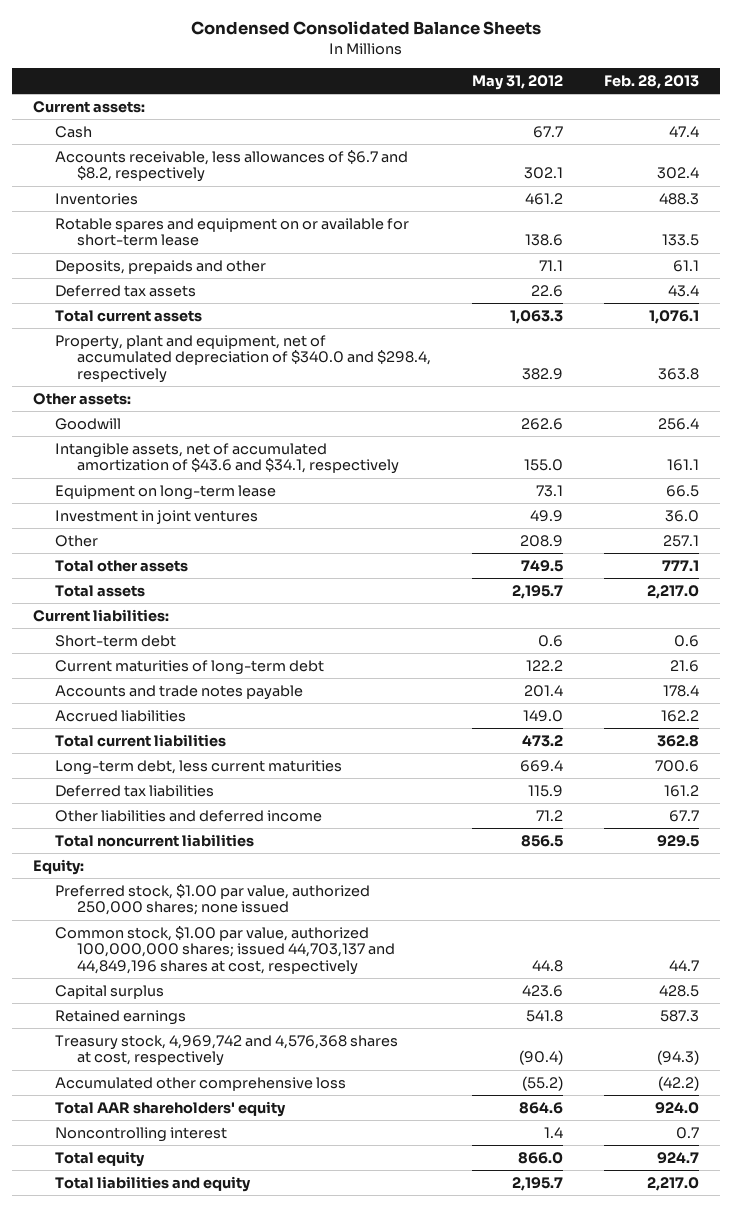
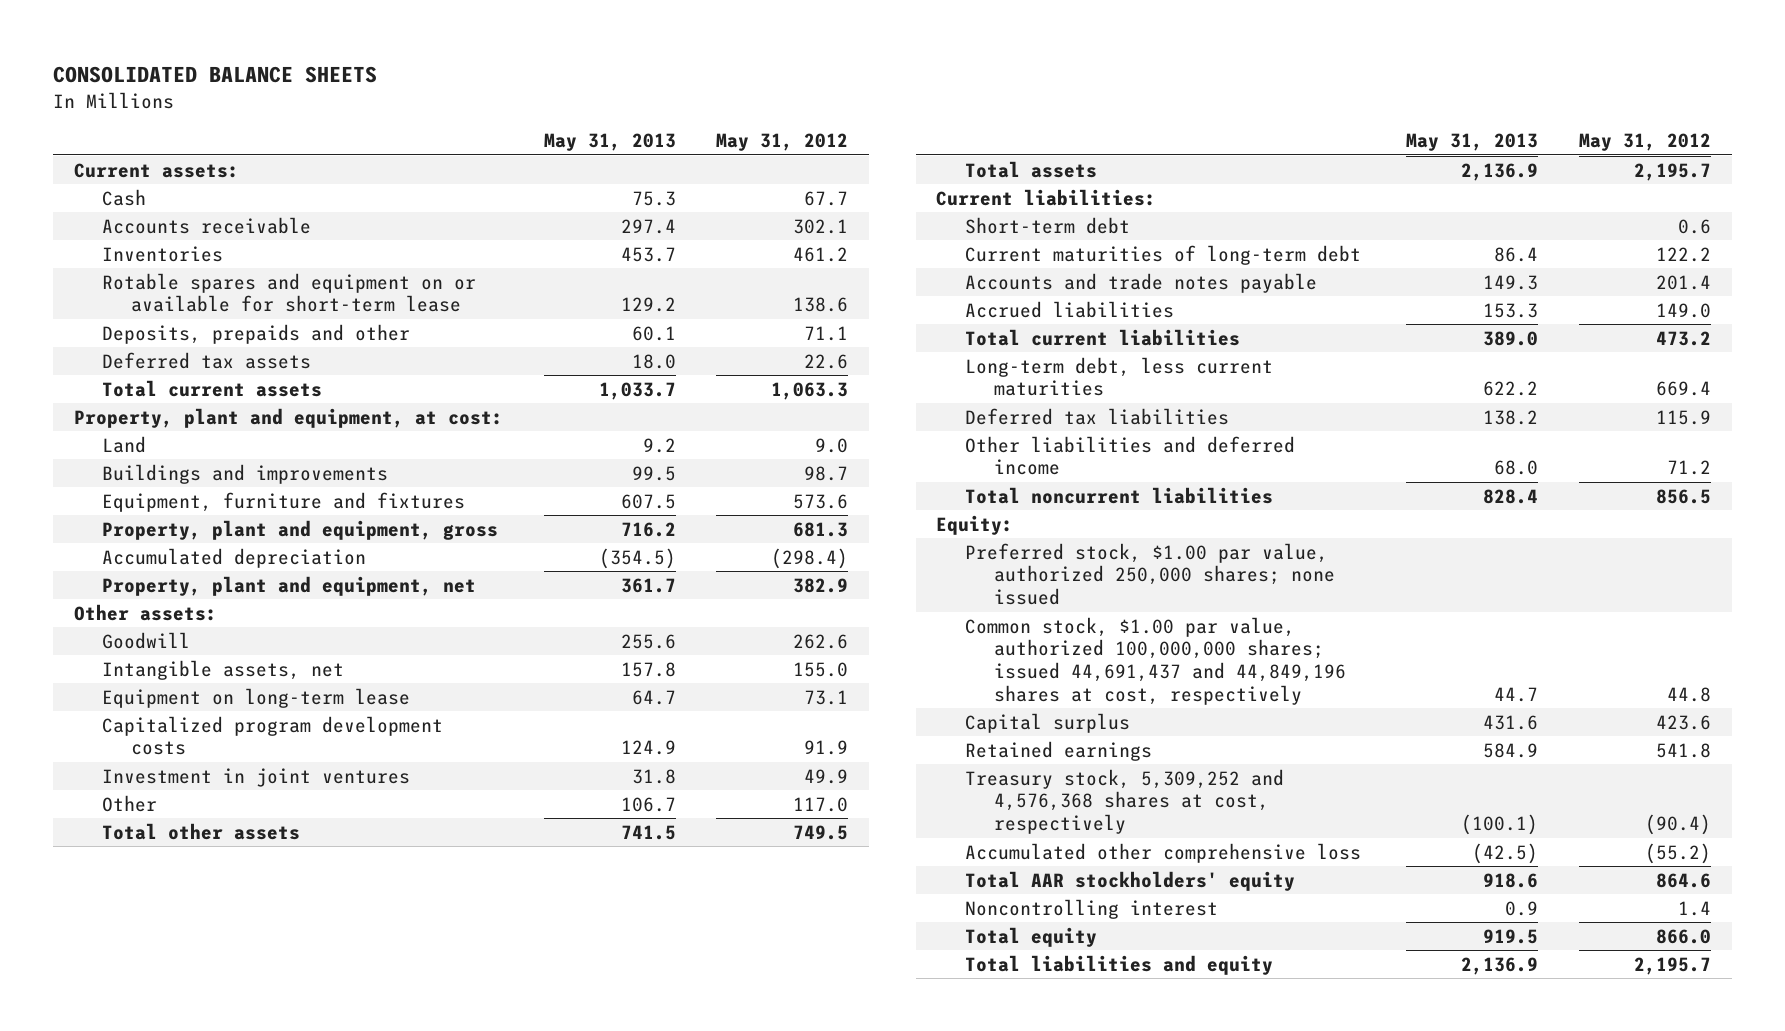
- Condensed Consolidated Balance Sheets
+ CONSOLIDATED BALANCE SHEETS
- | May 31, 2012 | Feb. 28, 2013
+ | May 31, 2013 | May 31, 2012
- Accounts receivable, less allowances of $6.7 and $8.2, respectively | 302.1 | 302.4
+ Accounts receivable | 297.4 | 302.1
- Property, plant and equipment, net of accumulated depreciation of $340.0 and $298.4, respectively | 382.9 | 363.8
+ Property, plant and equipment, at cost:
+ Land | 9.2 | 9.0
+ Buildings and improvements | 99.5 | 98.7
+ Equipment, furniture and fixtures | 607.5 | 573.6
+ Property, plant and equipment, gross | 716.2 | 681.3
+ Accumulated depreciation | (354.5) | (298.4)
+ Property, plant and equipment, net | 361.7 | 382.9
- Intangible assets, net of accumulated amortization of $43.6 and $34.1, respectively | 155.0 | 161.1
+ Intangible assets, net | 157.8 | 155.0
+ Capitalized program development costs | 124.9 | 91.9
- Other | 208.9 | 257.1
+ Other | 106.7 | 117.0
- Common stock, $1.00 par value, authorized 100,000,000 shares; issued 44,703,137 and 44,849,196 shares at cost, respectively | 44.8 | 44.7
+ Common stock, $1.00 par value, authorized 100,000,000 shares; issued 44,691,437 and 44,849,196 shares at cost, respectively | 44.7 | 44.8
- Treasury stock, 4,969,742 and 4,576,368 shares at cost, respectively | (90.4) | (94.3)
+ Treasury stock, 5,309,252 and 4,576,368 shares at cost, respectively | (100.1) | (90.4)
- Total AAR shareholders' equity | 864.6 | 924.0
+ Total AAR stockholders' equity | 918.6 | 864.6

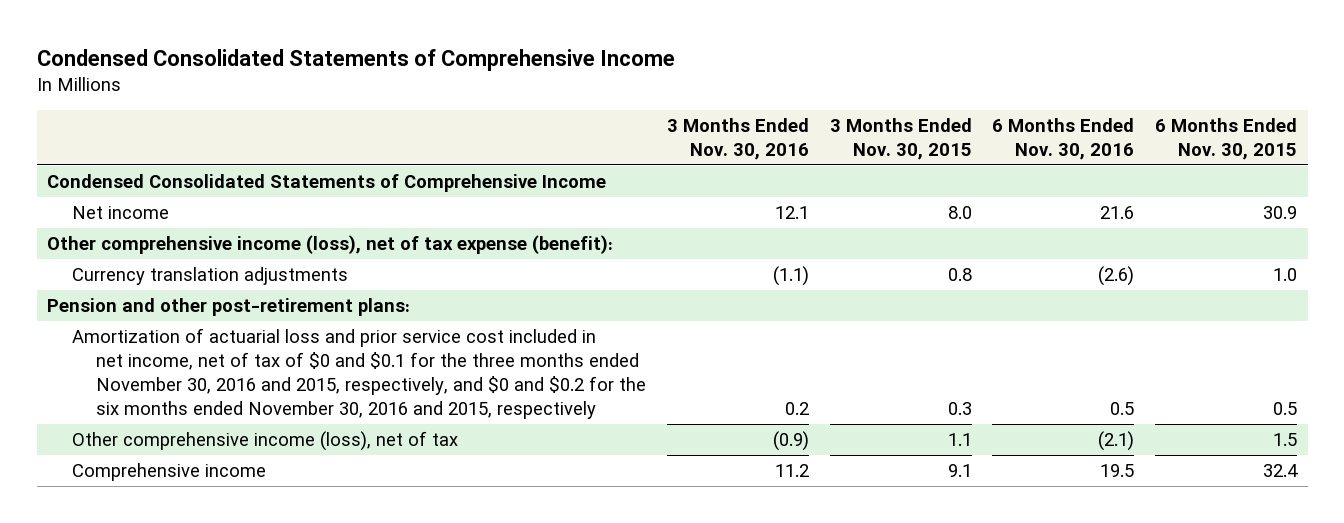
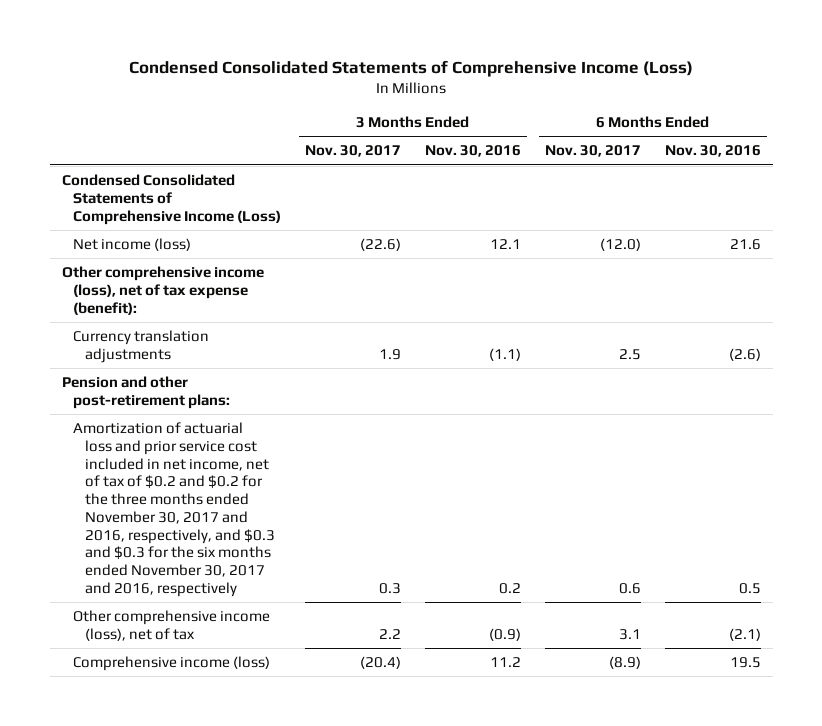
- Condensed Consolidated Statements of Comprehensive Income
+ Condensed Consolidated Statements of Comprehensive Income (Loss)
- | 3 Months Ended Nov. 30, 2016 | 3 Months Ended Nov. 30, 2015 | 6 Months Ended Nov. 30, 2016 | 6 Months Ended Nov. 30, 2015
+ | 3 Months Ended Nov. 30, 2017 | 3 Months Ended Nov. 30, 2016 | 6 Months Ended Nov. 30, 2017 | 6 Months Ended Nov. 30, 2016
- Condensed Consolidated Statements of Comprehensive Income
- Net income | 12.1 | 8.0 | 21.6 | 30.9
+ Condensed Consolidated Statements of Comprehensive Income (Loss)
+ Net income (loss) | (22.6) | 12.1 | (12.0) | 21.6
- Amortization of actuarial loss and prior service cost included in net income, net of tax of $0 and $0.1 for the three months ended November 30, 2016 and 2015, respectively, and $0 and $0.2 for the six months ended November 30, 2016 and 2015, respectively | 0.2 | 0.3 | 0.5 | 0.5
+ Amortization of actuarial loss and prior service cost included in net income, net of tax of $0.2 and $0.2 for the three months ended November 30, 2017 and 2016, respectively, and $0.3 and $0.3 for the six months ended November 30, 2017 and 2016, respectively | 0.3 | 0.2 | 0.6 | 0.5
- Comprehensive income | 11.2 | 9.1 | 19.5 | 32.4
+ Comprehensive income (loss) | (20.4) | 11.2 | (8.9) | 19.5

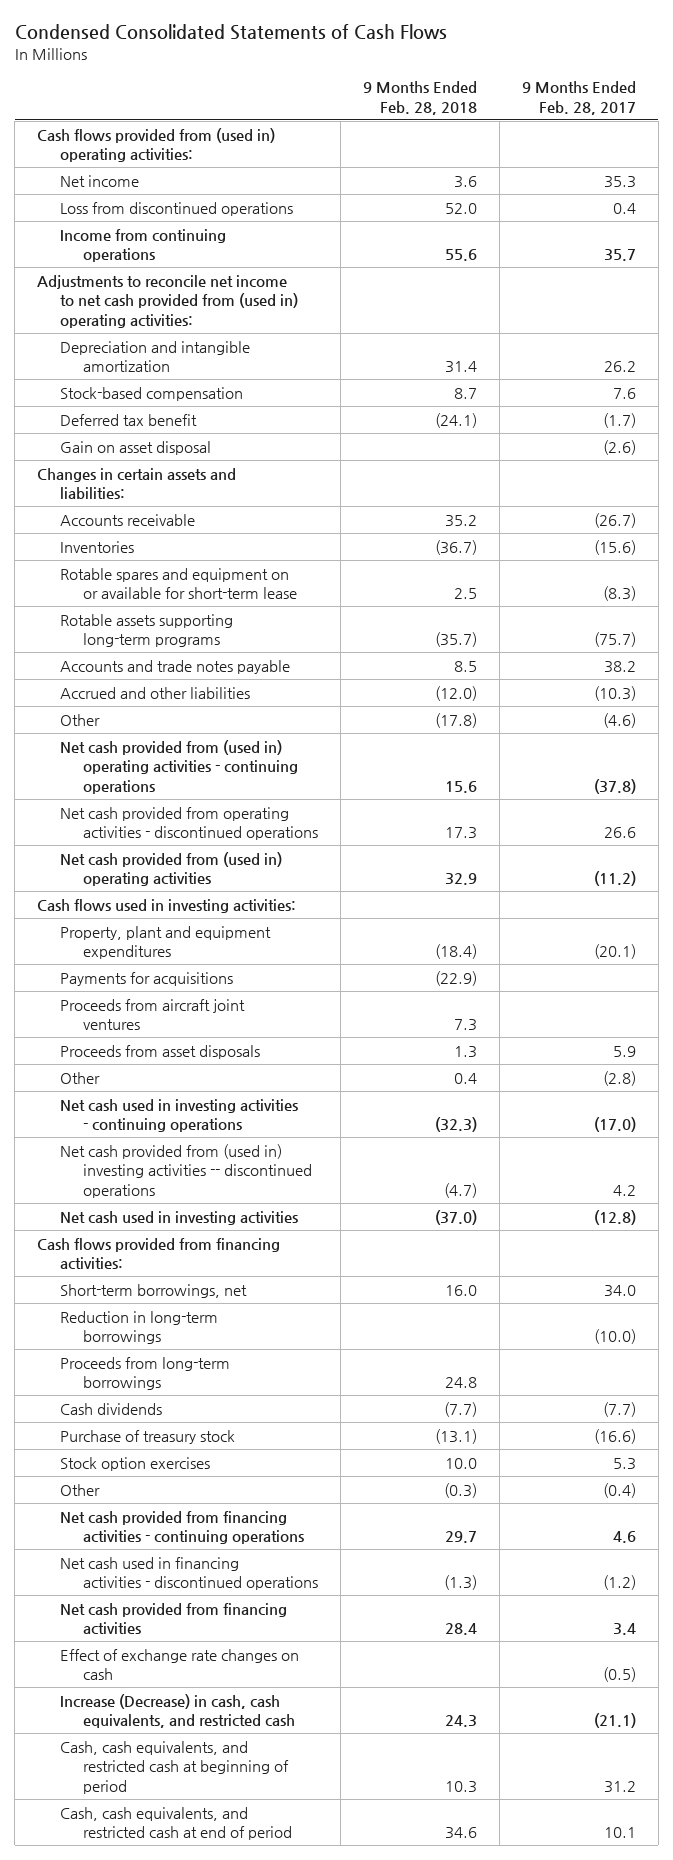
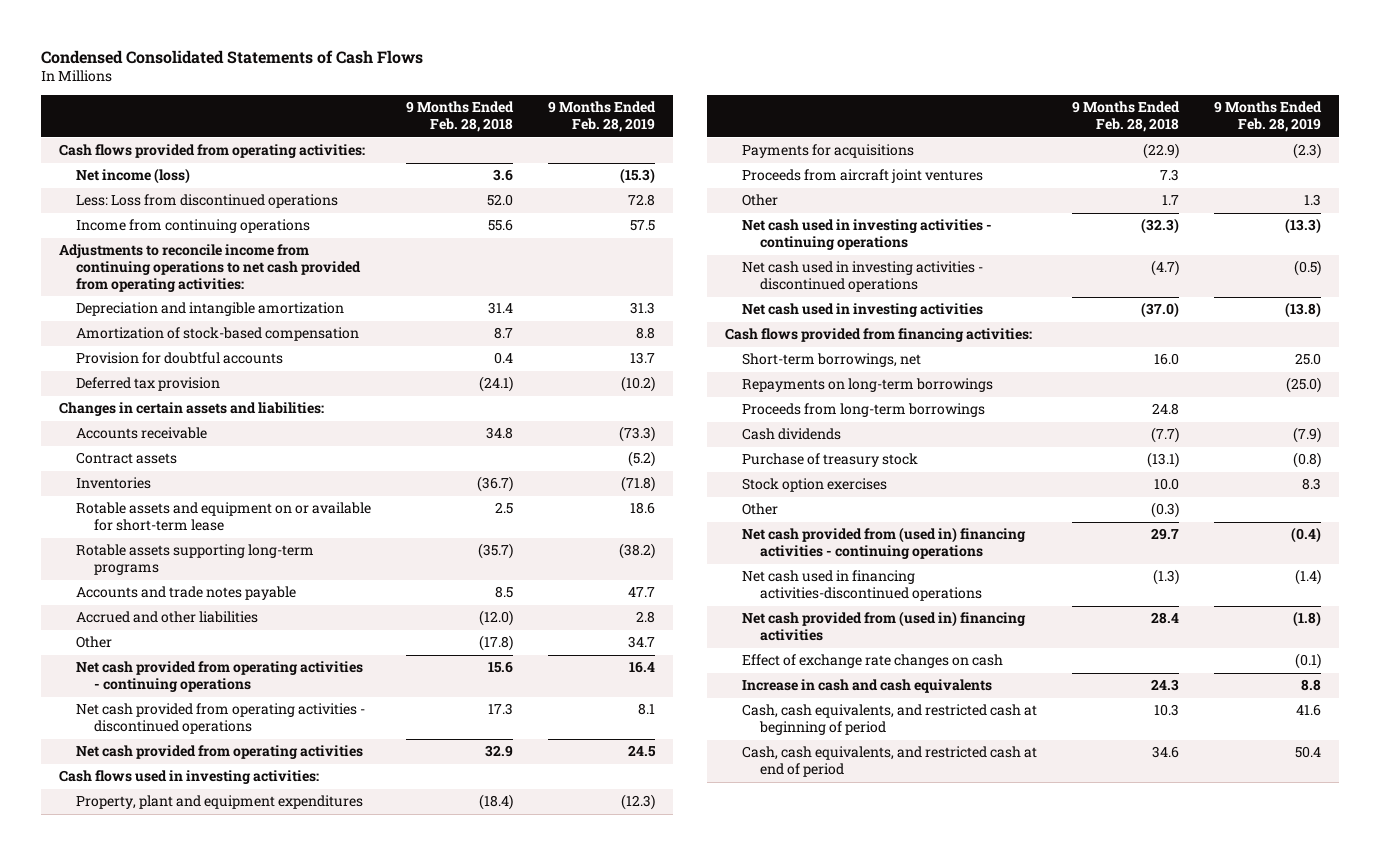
- | 9 Months Ended Feb. 28, 2018 | 9 Months Ended Feb. 28, 2017
+ | 9 Months Ended Feb. 28, 2018 | 9 Months Ended Feb. 28, 2019
- Cash flows provided from (used in) operating activities:
- Net income | 3.6 | 35.3
- Loss from discontinued operations | 52.0 | 0.4
+ Cash flows provided from operating activities:
+ Net income (loss) | 3.6 | (15.3)
+ Less: Loss from discontinued operations | 52.0 | 72.8
- Adjustments to reconcile net income to net cash provided from (used in) operating activities:
+ Adjustments to reconcile income from continuing operations to net cash provided from operating activities:
- Stock-based compensation | 8.7 | 7.6
- Deferred tax benefit | (24.1) | (1.7)
- Gain on asset disposal | | (2.6)
+ Amortization of stock-based compensation | 8.7 | 8.8
+ Provision for doubtful accounts | 0.4 | 13.7
+ Deferred tax provision | (24.1) | (10.2)
- Accounts receivable | 35.2 | (26.7)
+ Accounts receivable | 34.8 | (73.3)
+ Contract assets | | (5.2)
- Rotable spares and equipment on or available for short-term lease | 2.5 | (8.3)
+ Rotable assets and equipment on or available for short-term lease | 2.5 | 18.6
- Net cash provided from (used in) operating activities - continuing operations | 15.6 | (37.8)
+ Net cash provided from operating activities - continuing operations | 15.6 | 16.4
- Net cash provided from (used in) operating activities | 32.9 | (11.2)
+ Net cash provided from operating activities | 32.9 | 24.5
- Proceeds from asset disposals | 1.3 | 5.9
- Other | 0.4 | (2.8)
+ Other | 1.7 | 1.3
- Net cash provided from (used in) investing activities -- discontinued operations | (4.7) | 4.2
+ Net cash used in investing activities - discontinued operations | (4.7) | (0.5)
- Reduction in long-term borrowings | | (10.0)
+ Repayments on long-term borrowings | | (25.0)
- Net cash provided from financing activities - continuing operations | 29.7 | 4.6
- Net cash used in financing activities - discontinued operations | (1.3) | (1.2)
- Net cash provided from financing activities | 28.4 | 3.4
+ Net cash provided from (used in) financing activities - continuing operations | 29.7 | (0.4)
+ Net cash used in financing activities-discontinued operations | (1.3) | (1.4)
+ Net cash provided from (used in) financing activities | 28.4 | (1.8)
- Increase (Decrease) in cash, cash equivalents, and restricted cash | 24.3 | (21.1)
+ Increase in cash and cash equivalents | 24.3 | 8.8

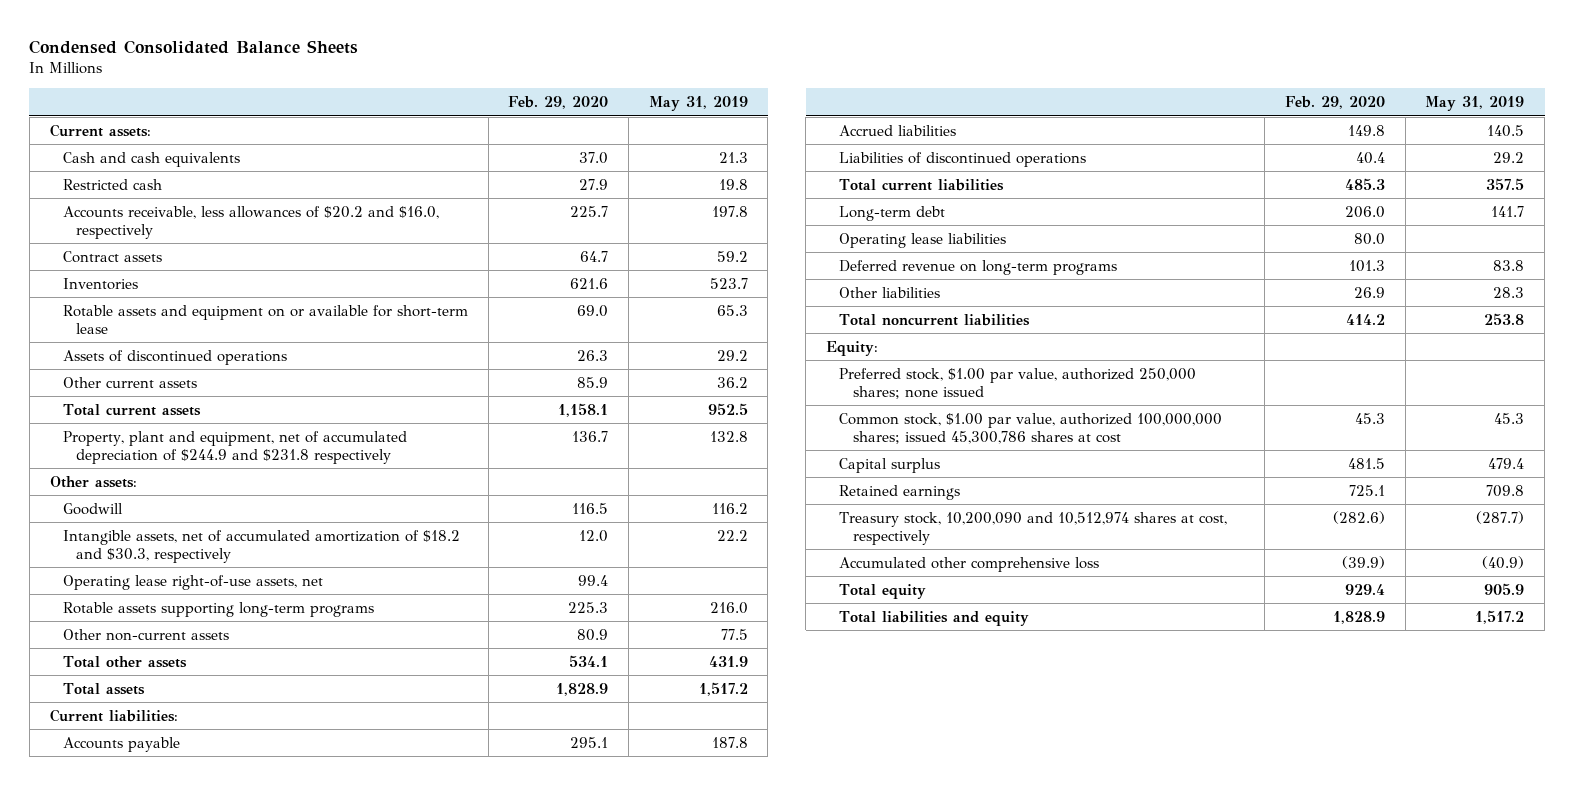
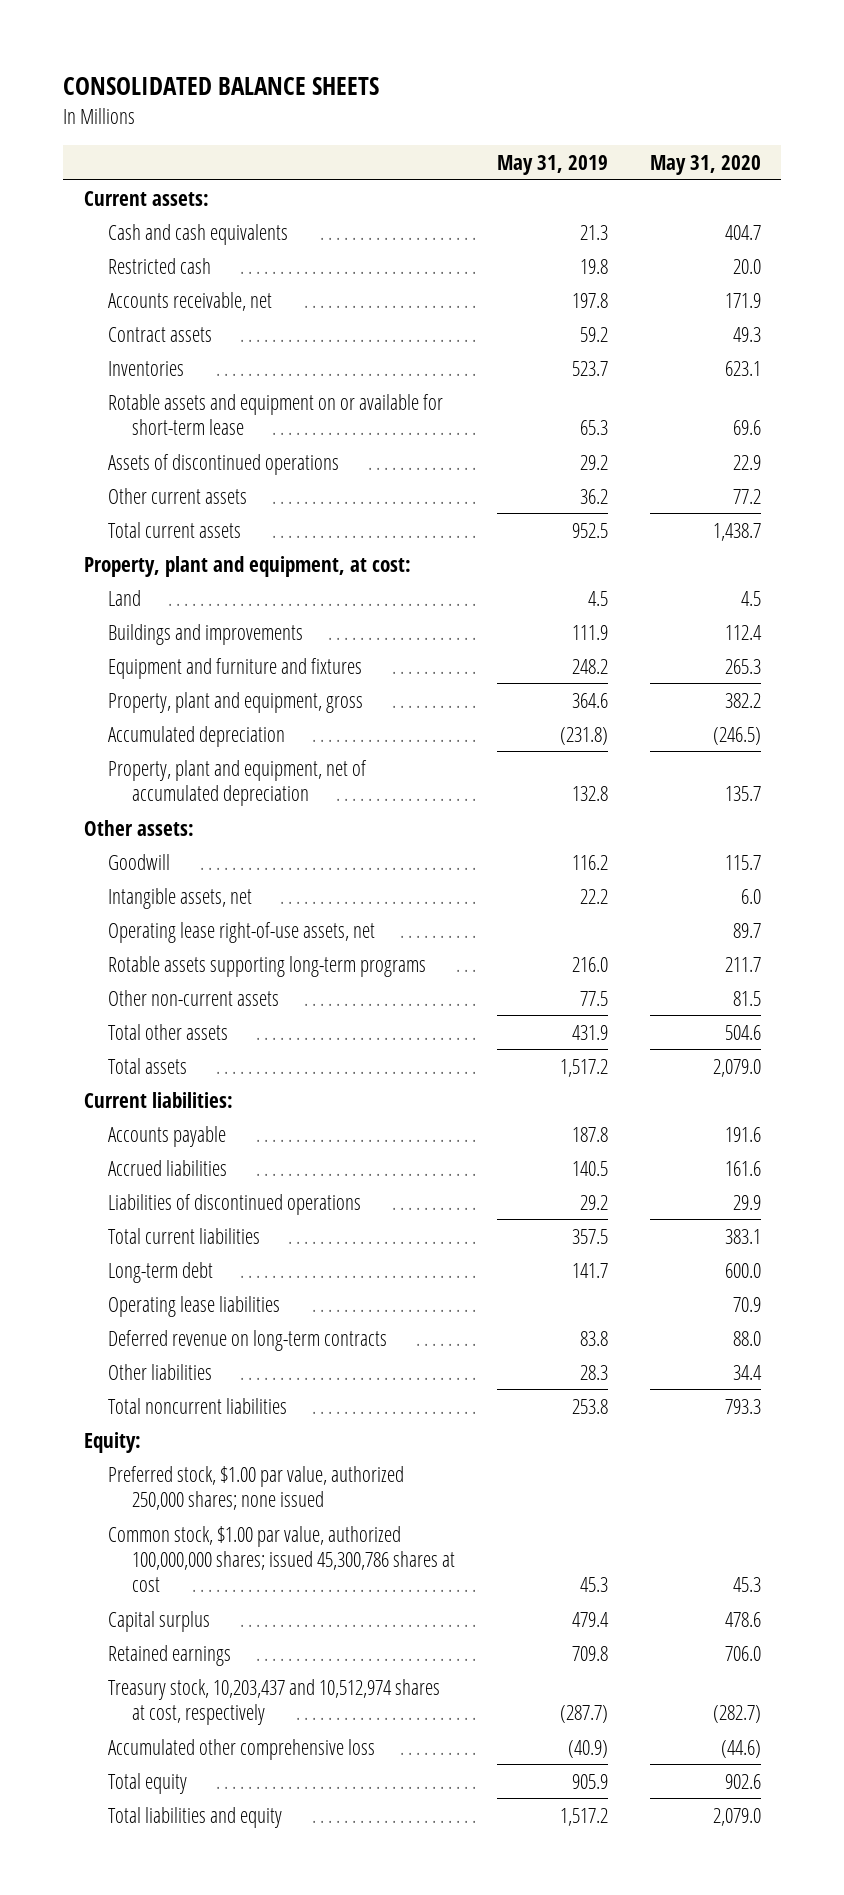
- Condensed Consolidated Balance Sheets
+ CONSOLIDATED BALANCE SHEETS
- | Feb. 29, 2020 | May 31, 2019
+ | May 31, 2019 | May 31, 2020
- Accounts receivable, less allowances of $20.2 and $16.0, respectively | 225.7 | 197.8
+ Accounts receivable, net | 197.8 | 171.9
- Property, plant and equipment, net of accumulated depreciation of $244.9 and $231.8 respectively | 136.7 | 132.8
+ Property, plant and equipment, at cost:
+ Land | 4.5 | 4.5
+ Buildings and improvements | 111.9 | 112.4
+ Equipment and furniture and fixtures | 248.2 | 265.3
+ Property, plant and equipment, gross | 364.6 | 382.2
+ Accumulated depreciation | (231.8) | (246.5)
+ Property, plant and equipment, net of accumulated depreciation | 132.8 | 135.7
- Intangible assets, net of accumulated amortization of $18.2 and $30.3, respectively | 12.0 | 22.2
+ Intangible assets, net | 22.2 | 6.0
- Deferred revenue on long-term programs | 101.3 | 83.8
+ Deferred revenue on long-term contracts | 83.8 | 88.0
- Treasury stock, 10,200,090 and 10,512,974 shares at cost, respectively | (282.6) | (287.7)
+ Treasury stock, 10,203,437 and 10,512,974 shares at cost, respectively | (287.7) | (282.7)

